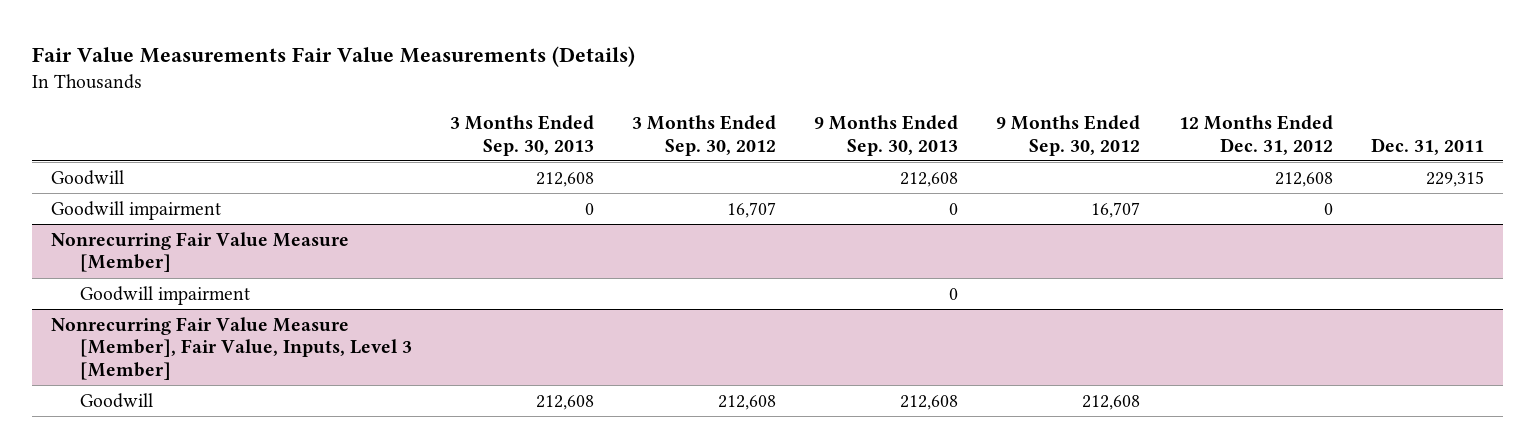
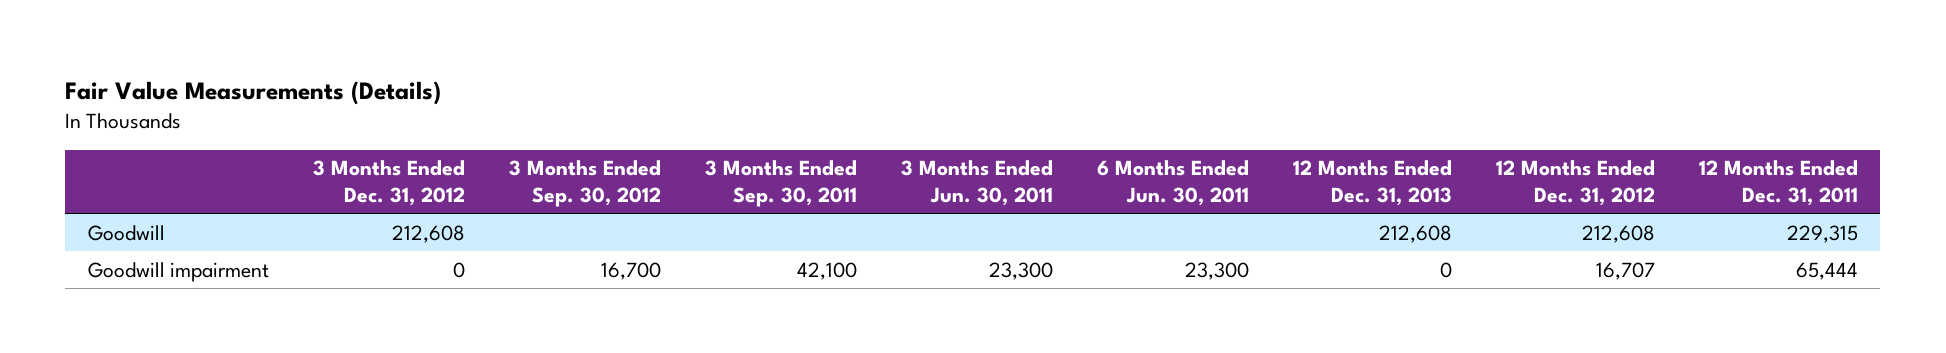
- Fair Value Measurements Fair Value Measurements (Details)
+ Fair Value Measurements (Details)
- | 3 Months Ended Sep. 30, 2013 | 3 Months Ended Sep. 30, 2012 | 9 Months Ended Sep. 30, 2013 | 9 Months Ended Sep. 30, 2012 | 12 Months Ended Dec. 31, 2012 | Dec. 31, 2011
+ | 3 Months Ended Dec. 31, 2012 | 3 Months Ended Sep. 30, 2012 | 3 Months Ended Sep. 30, 2011 | 3 Months Ended Jun. 30, 2011 | 6 Months Ended Jun. 30, 2011 | 12 Months Ended Dec. 31, 2013 | 12 Months Ended Dec. 31, 2012 | 12 Months Ended Dec. 31, 2011
- Goodwill impairment | 0 | 16,707 | 0 | 16,707 | 0 |
- Nonrecurring Fair Value Measure [Member]
- Goodwill impairment | | | 0 | | |
- Nonrecurring Fair Value Measure [Member], Fair Value, Inputs, Level 3 [Member]
- Goodwill | 212,608 | 212,608 | 212,608 | 212,608 | |
+ Goodwill impairment | 0 | 16,700 | 42,100 | 23,300 | 23,300 | 0 | 16,707 | 65,444

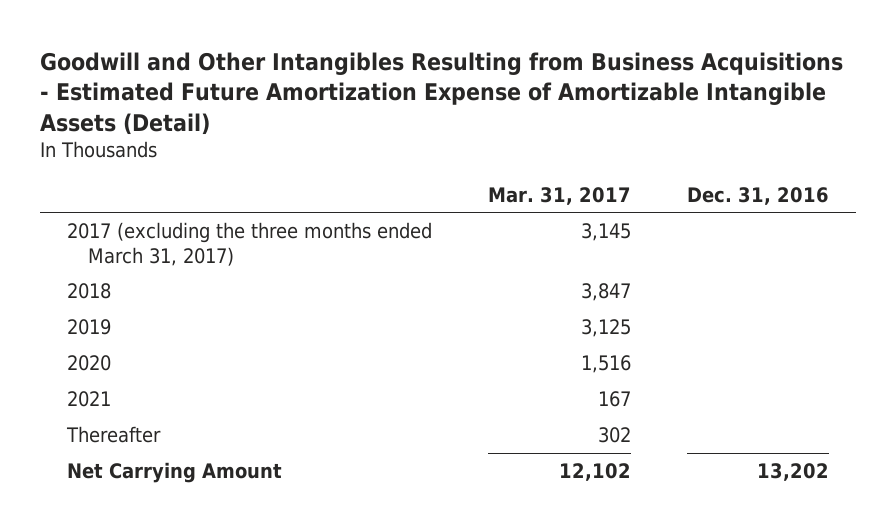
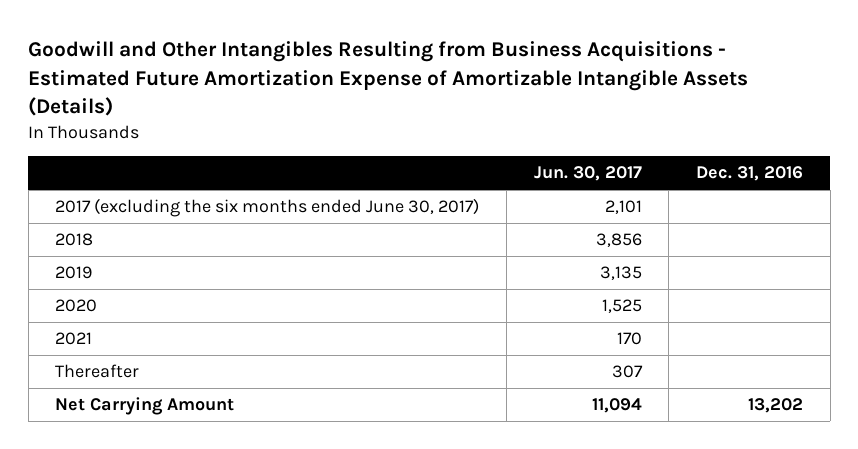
- Goodwill and Other Intangibles Resulting from Business Acquisitions - Estimated Future Amortization Expense of Amortizable Intangible Assets (Detail)
+ Goodwill and Other Intangibles Resulting from Business Acquisitions - Estimated Future Amortization Expense of Amortizable Intangible Assets (Details)
- | Mar. 31, 2017 | Dec. 31, 2016
+ | Jun. 30, 2017 | Dec. 31, 2016
- 2017 (excluding the three months ended March 31, 2017) | 3,145 |
+ 2017 (excluding the six months ended June 30, 2017) | 2,101 |

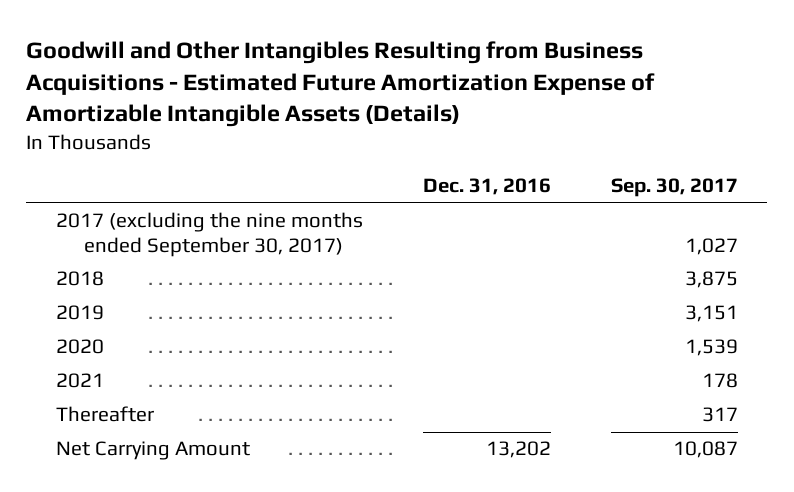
- | Jun. 30, 2017 | Dec. 31, 2016
+ | Dec. 31, 2016 | Sep. 30, 2017
- 2017 (excluding the six months ended June 30, 2017) | 2,101 |
+ 2017 (excluding the nine months ended September 30, 2017) | | 1,027

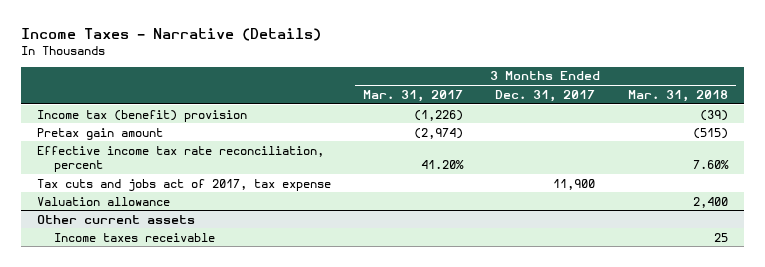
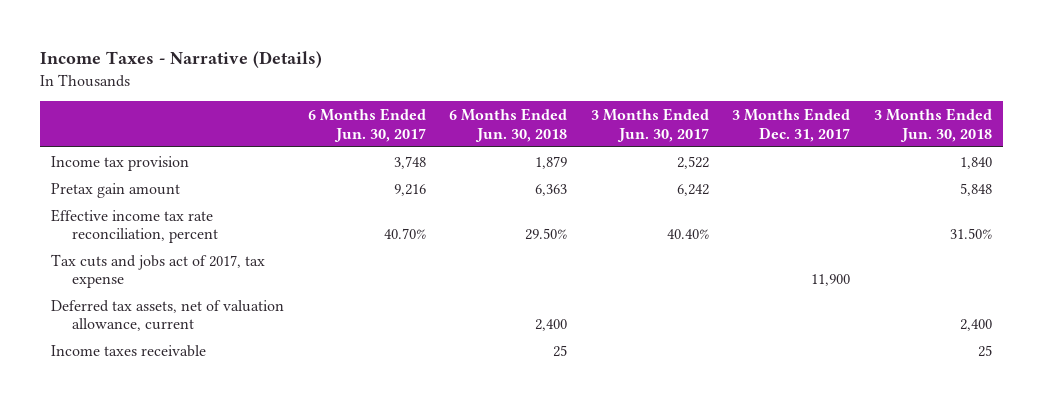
- | 3 Months Ended Mar. 31, 2017 | 3 Months Ended Dec. 31, 2017 | 3 Months Ended Mar. 31, 2018
+ | 6 Months Ended Jun. 30, 2017 | 6 Months Ended Jun. 30, 2018 | 3 Months Ended Jun. 30, 2017 | 3 Months Ended Dec. 31, 2017 | 3 Months Ended Jun. 30, 2018
- Income tax (benefit) provision | (1,226) | | (39)
+ Income tax provision | 3,748 | 1,879 | 2,522 | | 1,840
- Valuation allowance | | | 2,400
- Other current assets
- Income taxes receivable | | | 25
+ Deferred tax assets, net of valuation allowance, current | | 2,400 | | | 2,400
+ Income taxes receivable | | 25 | | | 25

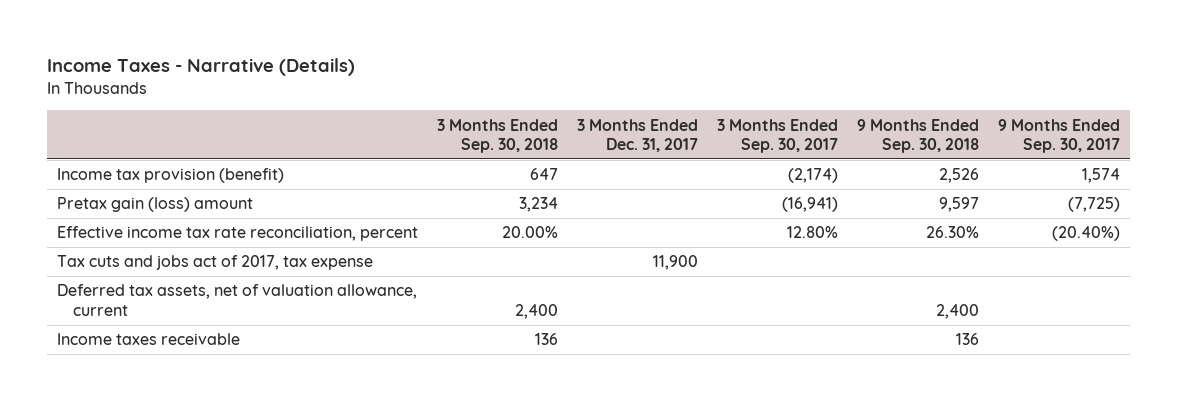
- | 6 Months Ended Jun. 30, 2017 | 6 Months Ended Jun. 30, 2018 | 3 Months Ended Jun. 30, 2017 | 3 Months Ended Dec. 31, 2017 | 3 Months Ended Jun. 30, 2018
+ | 3 Months Ended Sep. 30, 2018 | 3 Months Ended Dec. 31, 2017 | 3 Months Ended Sep. 30, 2017 | 9 Months Ended Sep. 30, 2018 | 9 Months Ended Sep. 30, 2017
- Income tax provision | 3,748 | 1,879 | 2,522 | | 1,840
- Pretax gain amount | 9,216 | 6,363 | 6,242 | | 5,848
+ Income tax provision (benefit) | 647 | | (2,174) | 2,526 | 1,574
+ Pretax gain (loss) amount | 3,234 | | (16,941) | 9,597 | (7,725)

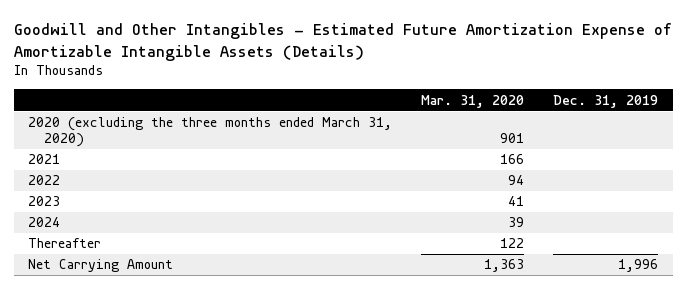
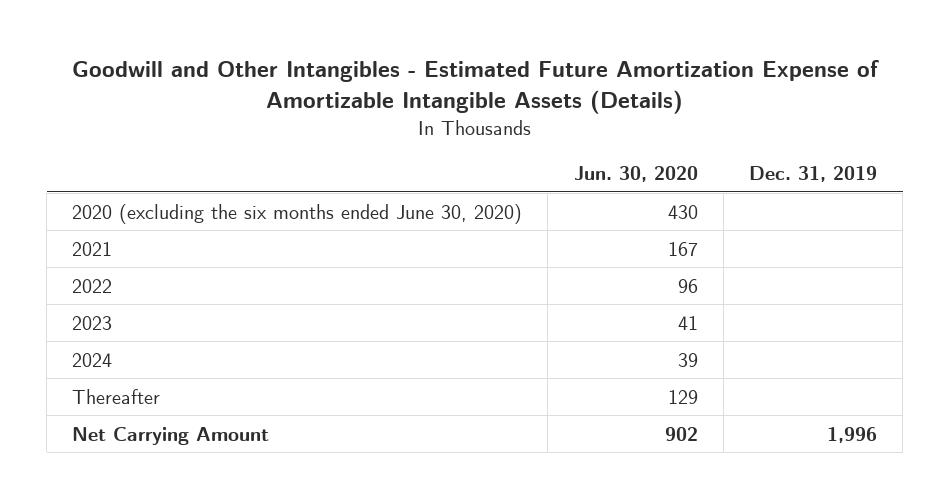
- | Mar. 31, 2020 | Dec. 31, 2019
+ | Jun. 30, 2020 | Dec. 31, 2019
- 2020 (excluding the three months ended March 31, 2020) | 901 |
+ 2020 (excluding the six months ended June 30, 2020) | 430 |

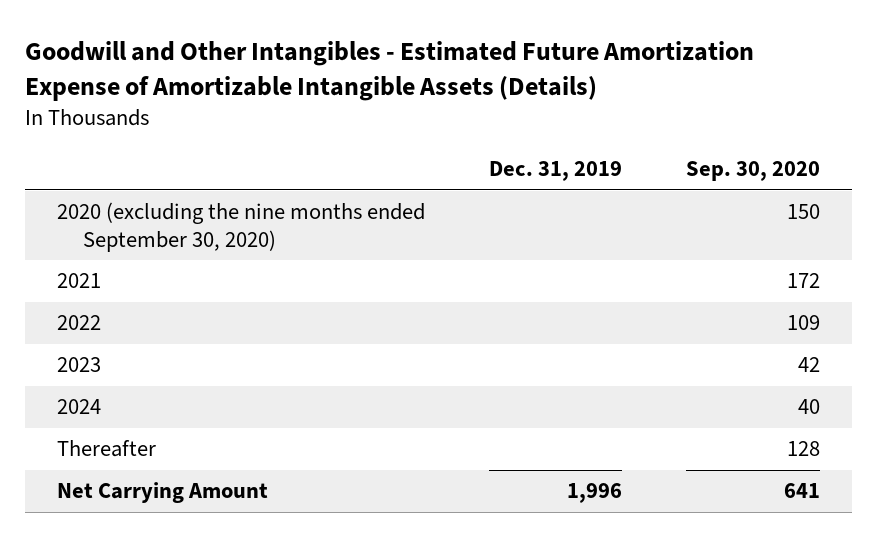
- | Jun. 30, 2020 | Dec. 31, 2019
+ | Dec. 31, 2019 | Sep. 30, 2020
- 2020 (excluding the six months ended June 30, 2020) | 430 |
+ 2020 (excluding the nine months ended September 30, 2020) | | 150

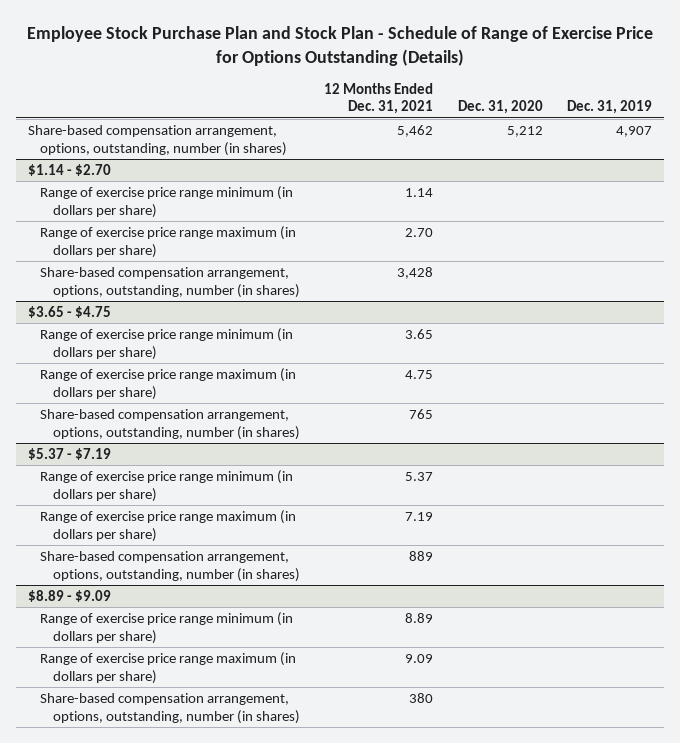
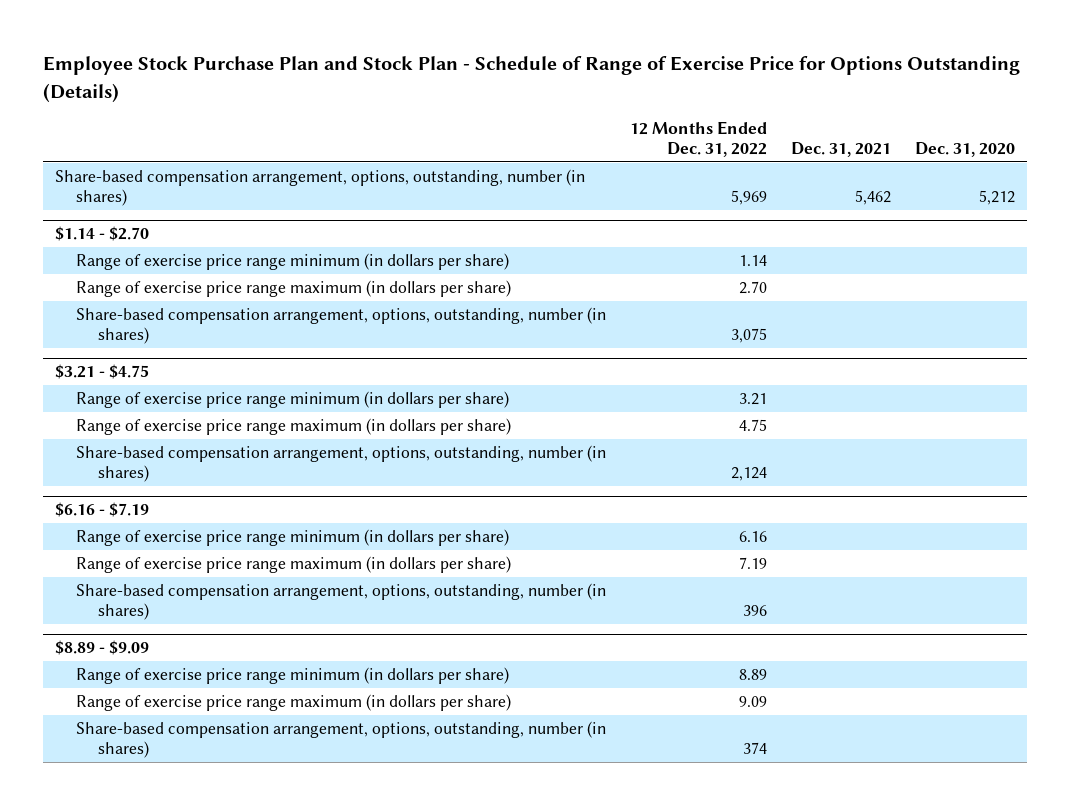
- | 12 Months Ended Dec. 31, 2021 | Dec. 31, 2020 | Dec. 31, 2019
+ | 12 Months Ended Dec. 31, 2022 | Dec. 31, 2021 | Dec. 31, 2020
- $3.65 - $4.75
+ $3.21 - $4.75
- $5.37 - $7.19
+ $6.16 - $7.19

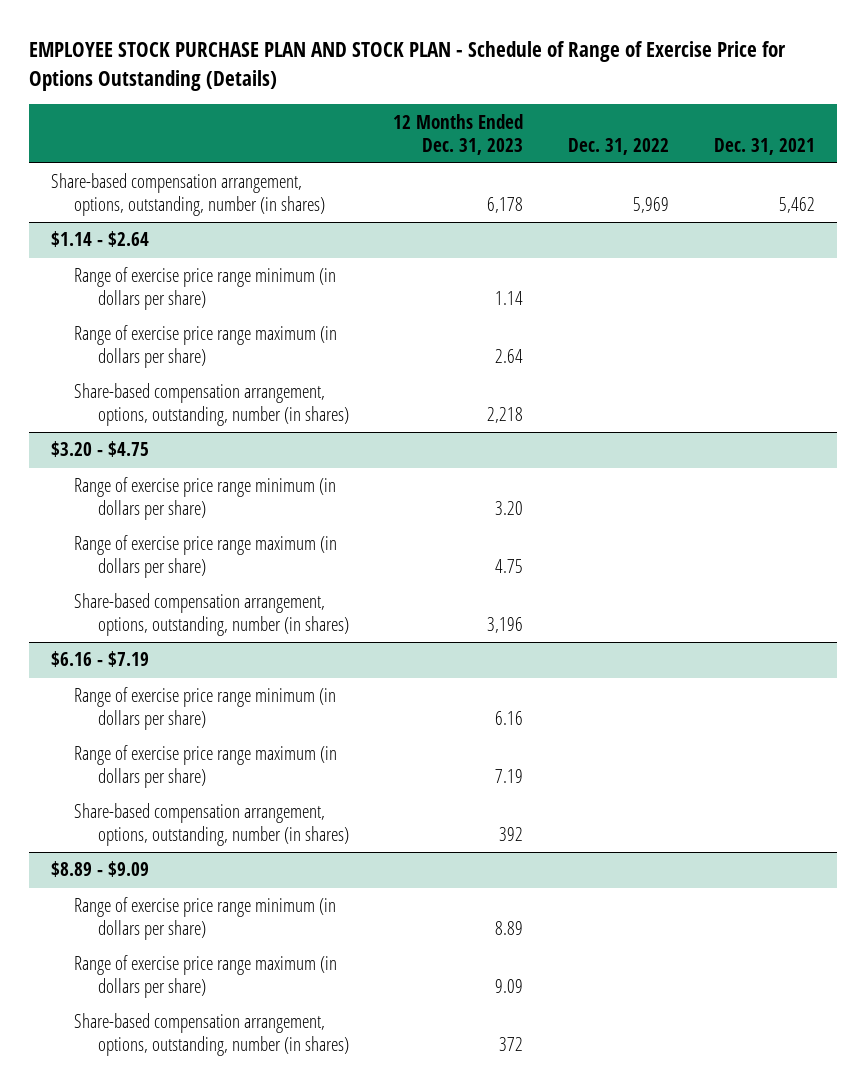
- Employee Stock Purchase Plan and Stock Plan - Schedule of Range of Exercise Price for Options Outstanding (Details)
+ EMPLOYEE STOCK PURCHASE PLAN AND STOCK PLAN - Schedule of Range of Exercise Price for Options Outstanding (Details)
- | 12 Months Ended Dec. 31, 2022 | Dec. 31, 2021 | Dec. 31, 2020
+ | 12 Months Ended Dec. 31, 2023 | Dec. 31, 2022 | Dec. 31, 2021
- $1.14 - $2.70
+ $1.14 - $2.64
- $3.21 - $4.75
+ $3.20 - $4.75

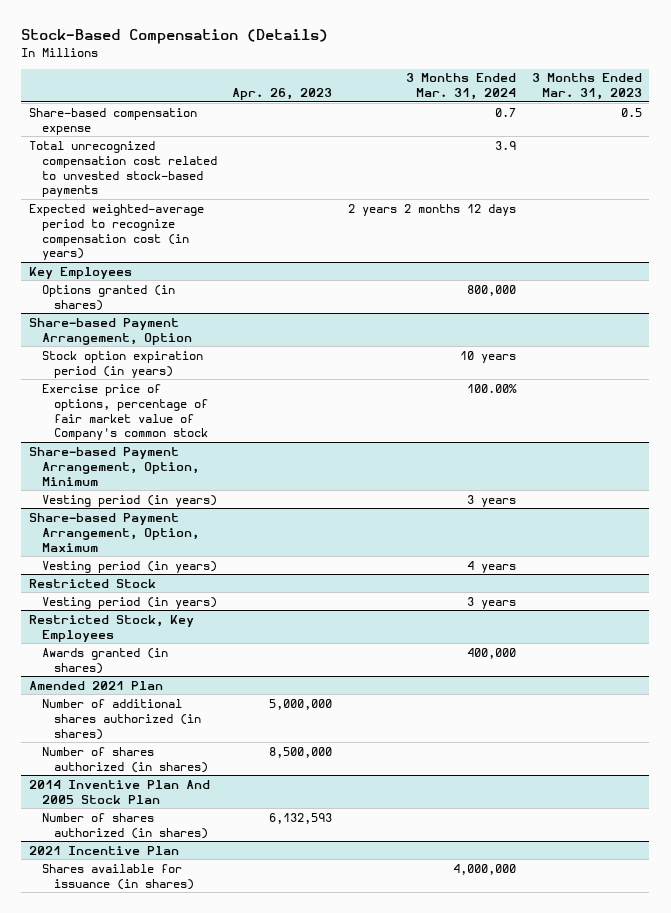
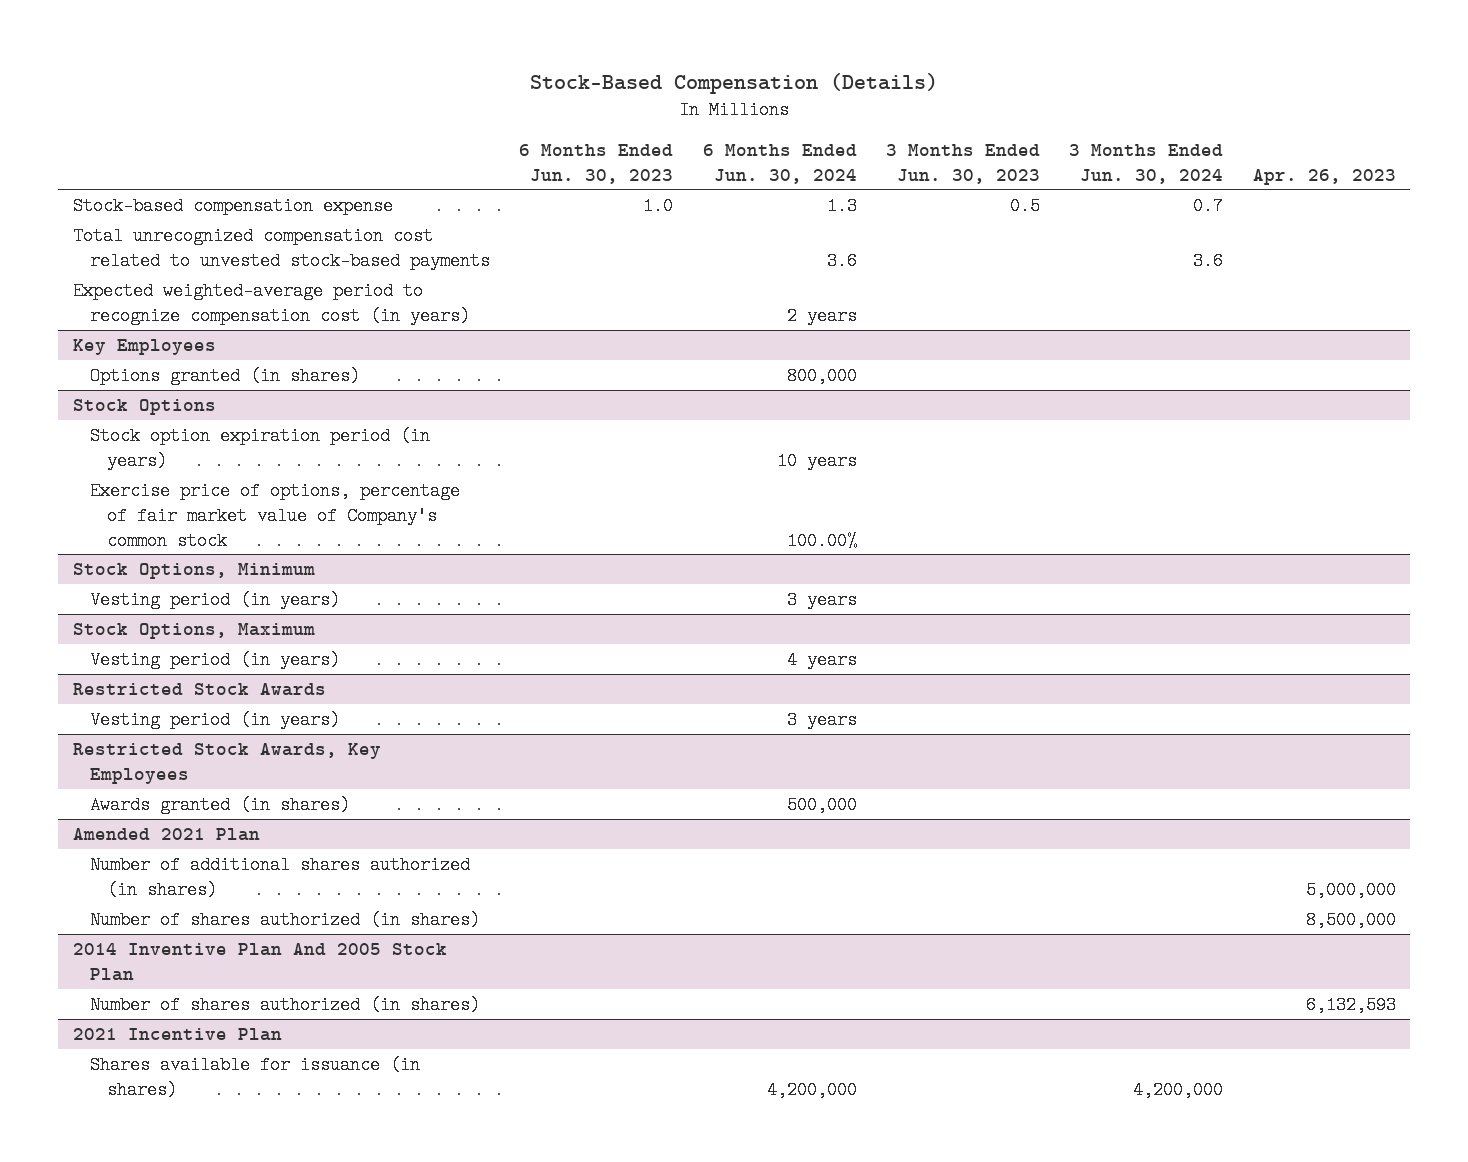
- | Apr. 26, 2023 | 3 Months Ended Mar. 31, 2024 | 3 Months Ended Mar. 31, 2023
+ | 6 Months Ended Jun. 30, 2023 | 6 Months Ended Jun. 30, 2024 | 3 Months Ended Jun. 30, 2023 | 3 Months Ended Jun. 30, 2024 | Apr. 26, 2023
- Share-based compensation expense | | 0.7 | 0.5
+ Stock-based compensation expense | 1.0 | 1.3 | 0.5 | 0.7 |
- Share-based Payment Arrangement, Option
+ Stock Options
- Share-based Payment Arrangement, Option, Minimum
- Vesting period (in years) | | 3 years |
- Share-based Payment Arrangement, Option, Maximum
- Vesting period (in years) | | 4 years |
- Restricted Stock
+ Stock Options, Minimum
+ Vesting period (in years) | | 3 years | | |
+ Stock Options, Maximum
+ Vesting period (in years) | | 4 years | | |
+ Restricted Stock Awards
- Restricted Stock, Key Employees
+ Restricted Stock Awards, Key Employees

